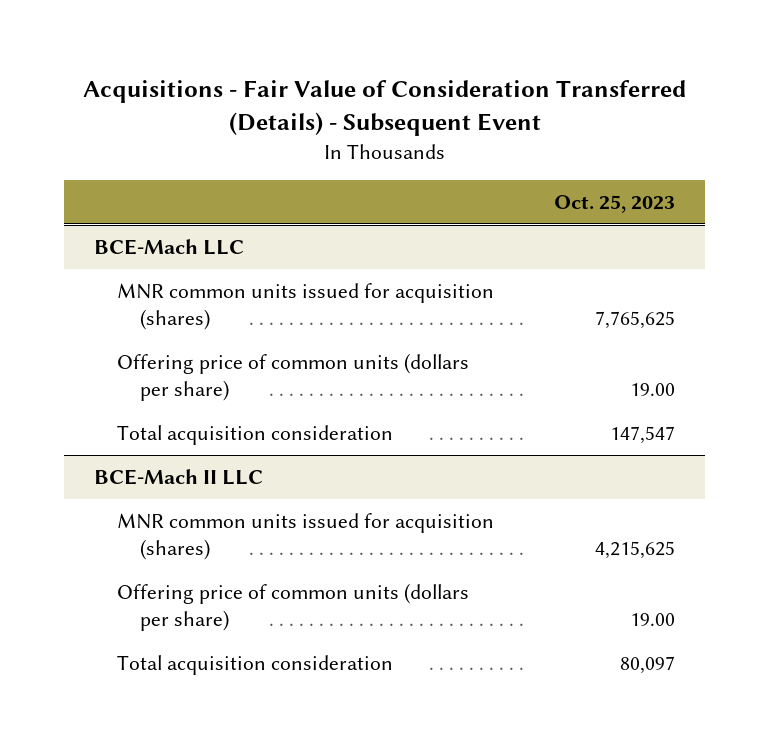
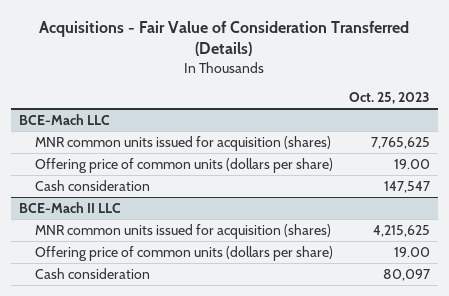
- Acquisitions - Fair Value of Consideration Transferred (Details) - Subsequent Event
+ Acquisitions - Fair Value of Consideration Transferred (Details)
@ BCE-Mach LLC
- Total acquisition consideration | 147,547
+ Cash consideration | 147,547
@ BCE-Mach II LLC
- Total acquisition consideration | 80,097
+ Cash consideration | 80,097

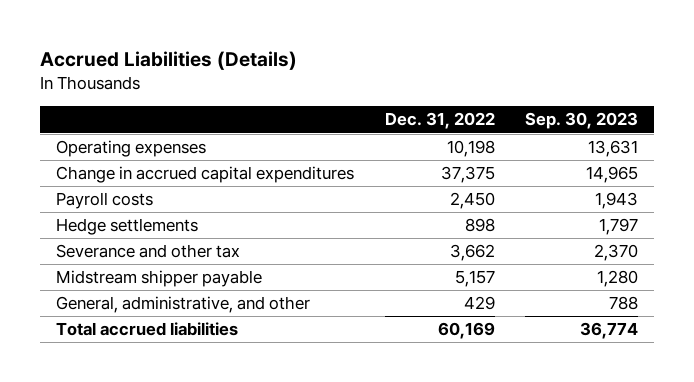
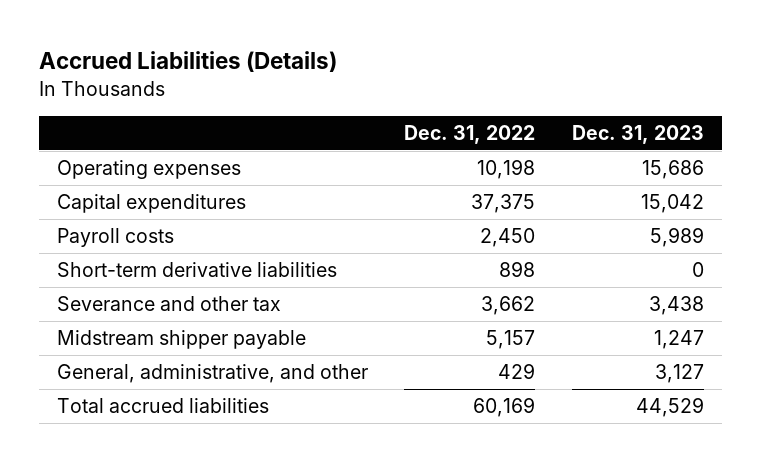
- | Dec. 31, 2022 | Sep. 30, 2023
+ | Dec. 31, 2022 | Dec. 31, 2023
- Change in accrued capital expenditures | 37,375 | 14,965
+ Capital expenditures | 37,375 | 15,042
- Hedge settlements | 898 | 1,797
+ Short-term derivative liabilities | 898 | 0

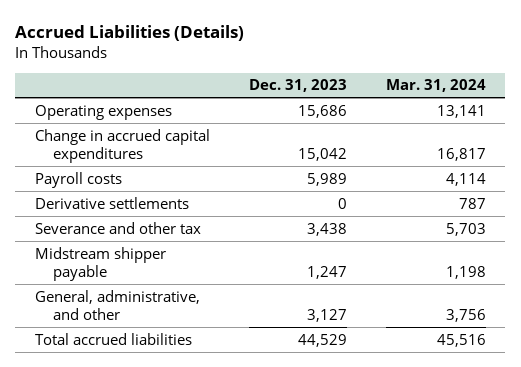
- | Dec. 31, 2022 | Dec. 31, 2023
+ | Dec. 31, 2023 | Mar. 31, 2024
- Capital expenditures | 37,375 | 15,042
+ Change in accrued capital expenditures | 15,042 | 16,817
- Short-term derivative liabilities | 898 | 0
+ Derivative settlements | 0 | 787

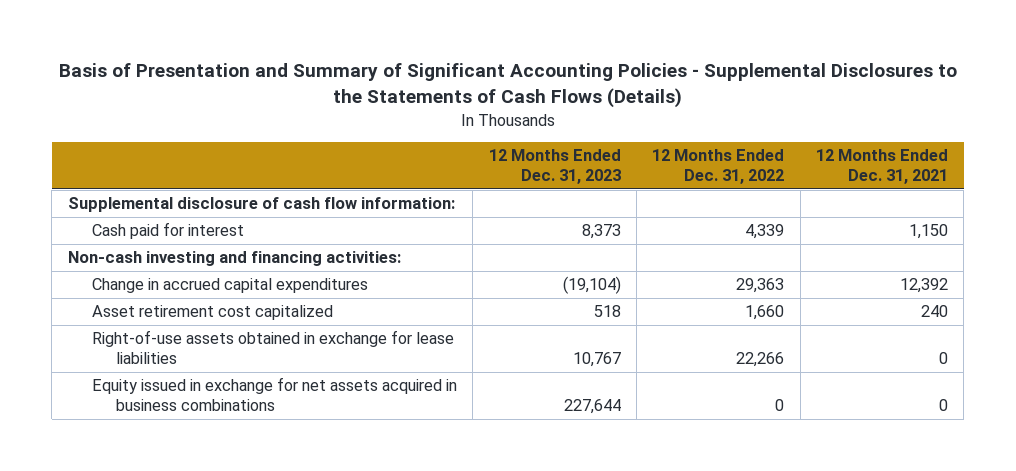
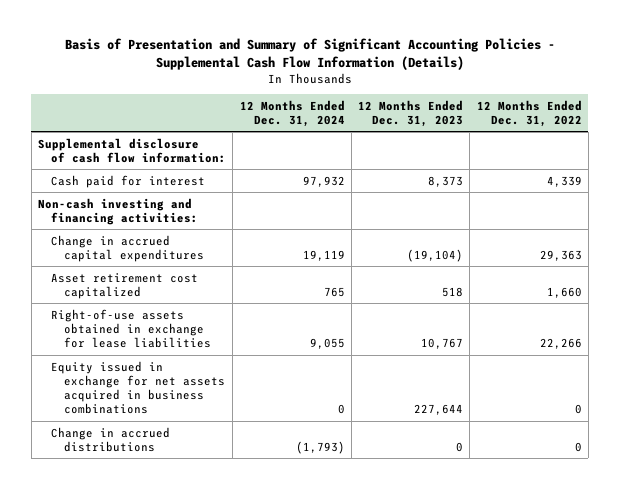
- Basis of Presentation and Summary of Significant Accounting Policies - Supplemental Disclosures to the Statements of Cash Flows (Details)
+ Basis of Presentation and Summary of Significant Accounting Policies - Supplemental Cash Flow Information (Details)
- | 12 Months Ended Dec. 31, 2023 | 12 Months Ended Dec. 31, 2022 | 12 Months Ended Dec. 31, 2021
+ | 12 Months Ended Dec. 31, 2024 | 12 Months Ended Dec. 31, 2023 | 12 Months Ended Dec. 31, 2022
+ Change in accrued distributions | (1,793) | 0 | 0

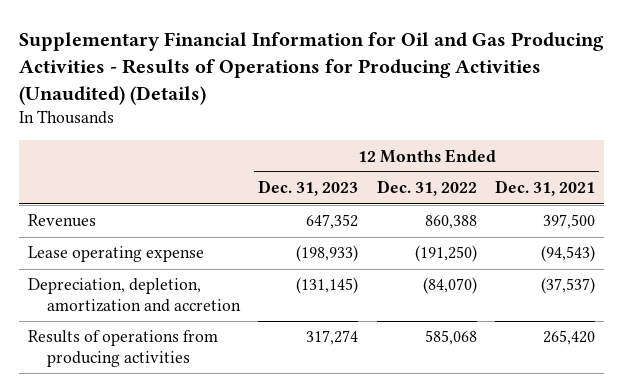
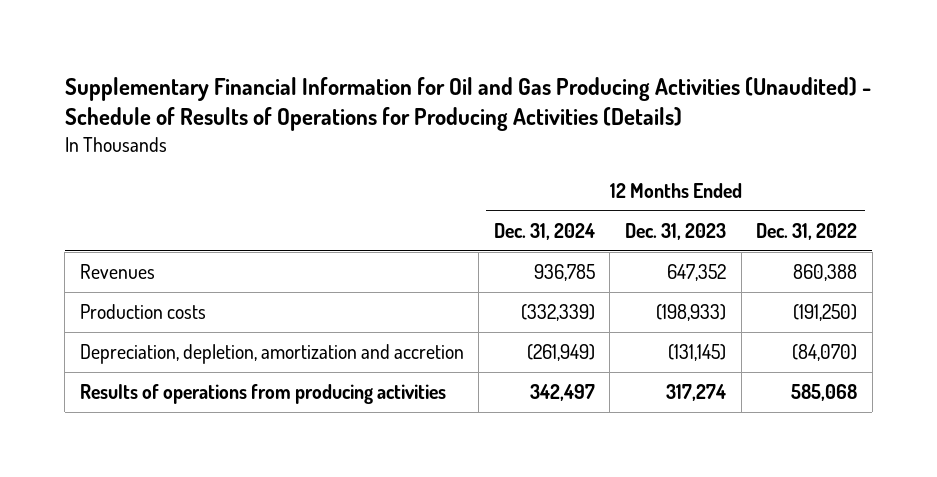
- Supplementary Financial Information for Oil and Gas Producing Activities - Results of Operations for Producing Activities (Unaudited) (Details)
+ Supplementary Financial Information for Oil and Gas Producing Activities (Unaudited) - Schedule of Results of Operations for Producing Activities (Details)
- | 12 Months Ended Dec. 31, 2023 | 12 Months Ended Dec. 31, 2022 | 12 Months Ended Dec. 31, 2021
+ | 12 Months Ended Dec. 31, 2024 | 12 Months Ended Dec. 31, 2023 | 12 Months Ended Dec. 31, 2022
- Lease operating expense | (198,933) | (191,250) | (94,543)
+ Production costs | (332,339) | (198,933) | (191,250)

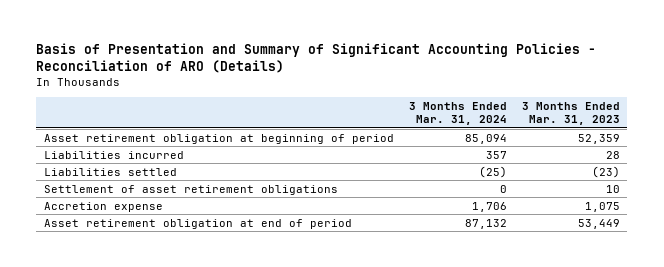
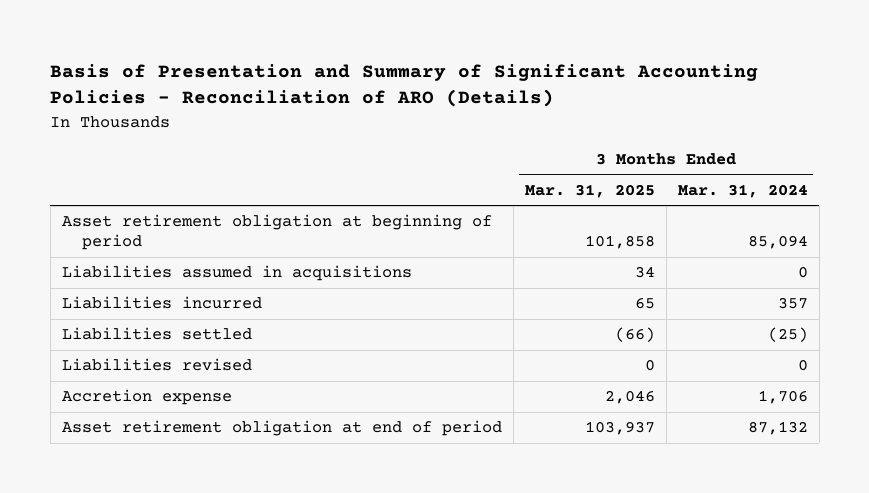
- | 3 Months Ended Mar. 31, 2024 | 3 Months Ended Mar. 31, 2023
+ | 3 Months Ended Mar. 31, 2025 | 3 Months Ended Mar. 31, 2024
+ Liabilities assumed in acquisitions | 34 | 0
- Settlement of asset retirement obligations | 0 | 10
+ Liabilities revised | 0 | 0

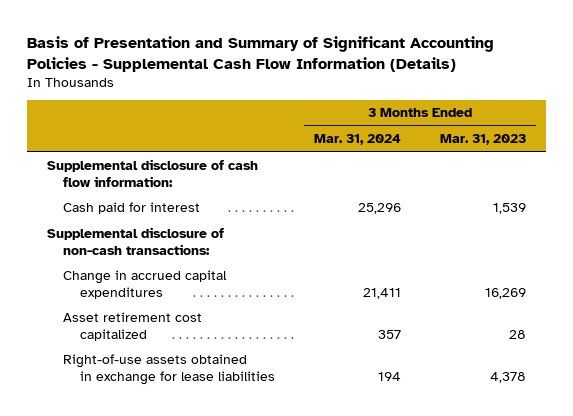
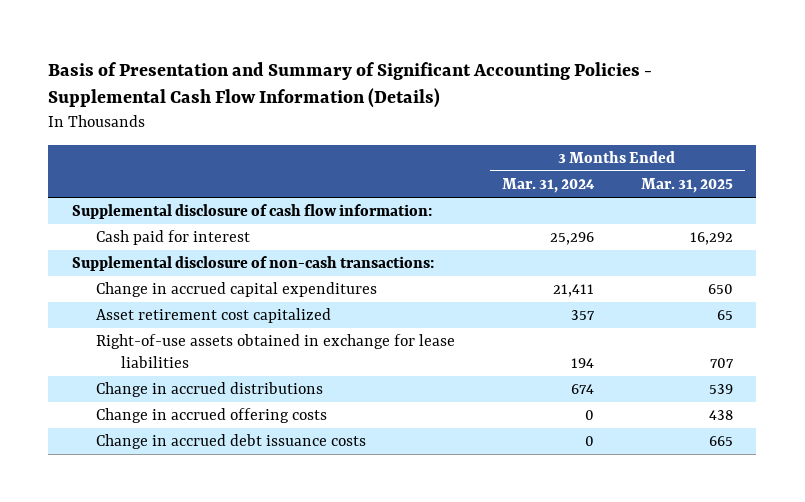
- | 3 Months Ended Mar. 31, 2024 | 3 Months Ended Mar. 31, 2023
+ | 3 Months Ended Mar. 31, 2024 | 3 Months Ended Mar. 31, 2025
+ Change in accrued distributions | 674 | 539
+ Change in accrued offering costs | 0 | 438
+ Change in accrued debt issuance costs | 0 | 665

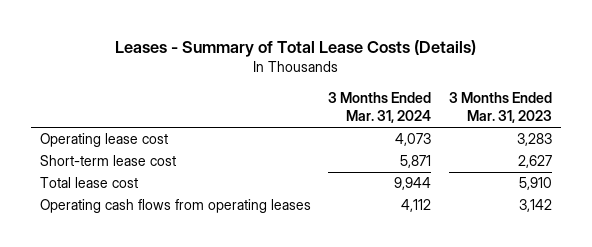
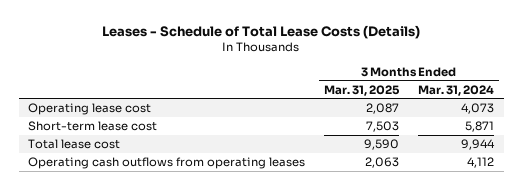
- Leases - Summary of Total Lease Costs (Details)
+ Leases - Schedule of Total Lease Costs (Details)
- | 3 Months Ended Mar. 31, 2024 | 3 Months Ended Mar. 31, 2023
+ | 3 Months Ended Mar. 31, 2025 | 3 Months Ended Mar. 31, 2024
- Operating cash flows from operating leases | 4,112 | 3,142
+ Operating cash outflows from operating leases | 2,063 | 4,112

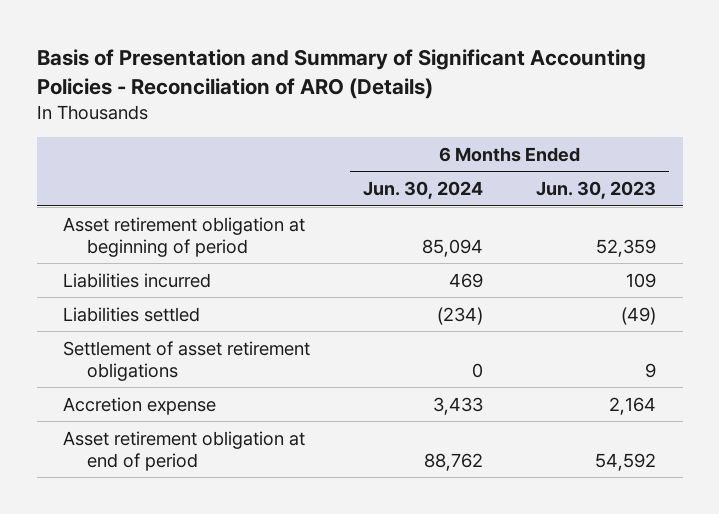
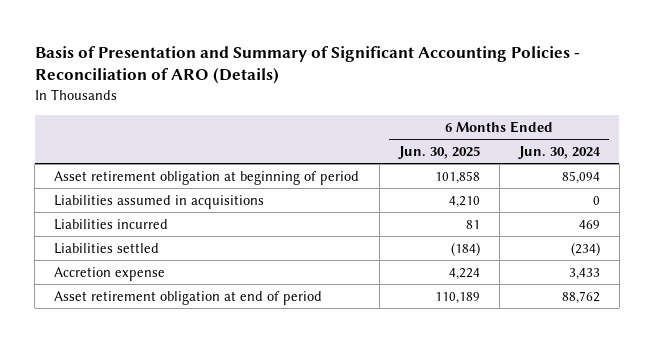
- | 6 Months Ended Jun. 30, 2024 | 6 Months Ended Jun. 30, 2023
+ | 6 Months Ended Jun. 30, 2025 | 6 Months Ended Jun. 30, 2024
+ Liabilities assumed in acquisitions | 4,210 | 0
- Settlement of asset retirement obligations | 0 | 9

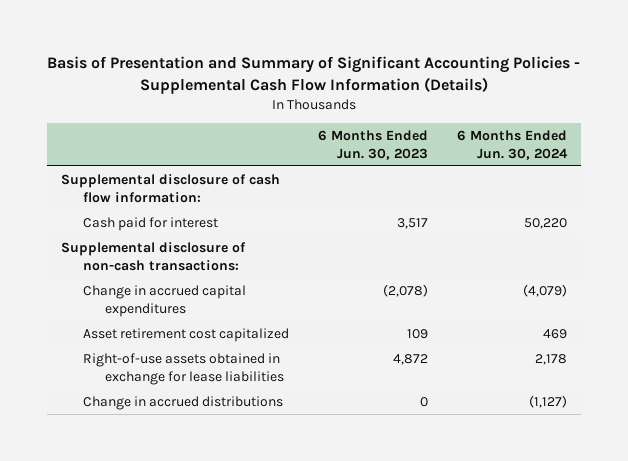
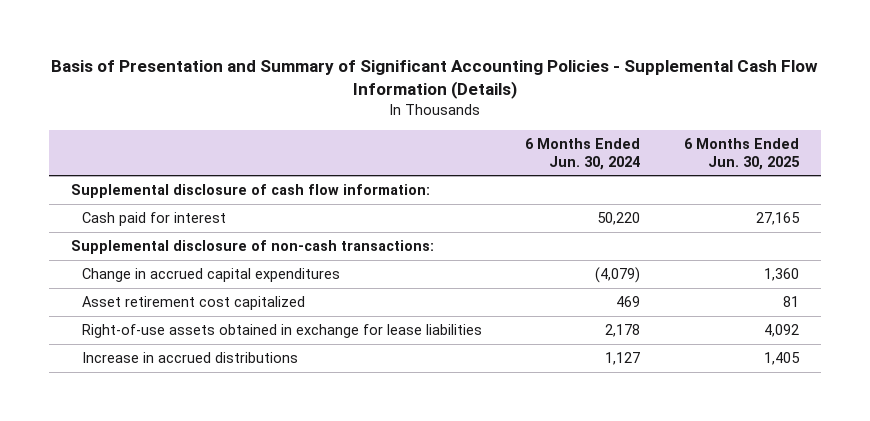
- | 6 Months Ended Jun. 30, 2023 | 6 Months Ended Jun. 30, 2024
+ | 6 Months Ended Jun. 30, 2024 | 6 Months Ended Jun. 30, 2025
- Change in accrued distributions | 0 | (1,127)
+ Increase in accrued distributions | 1,127 | 1,405

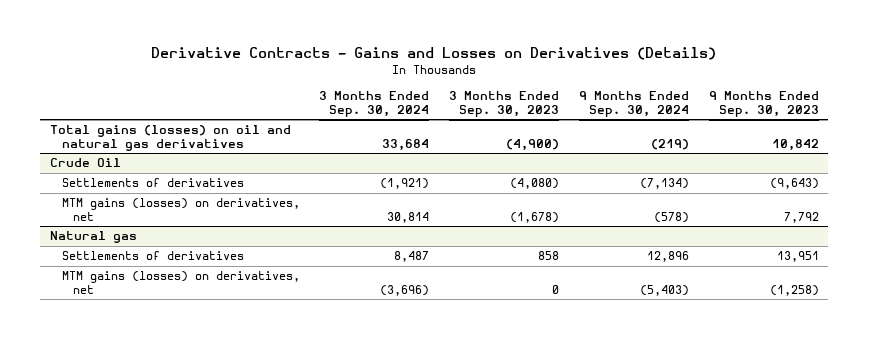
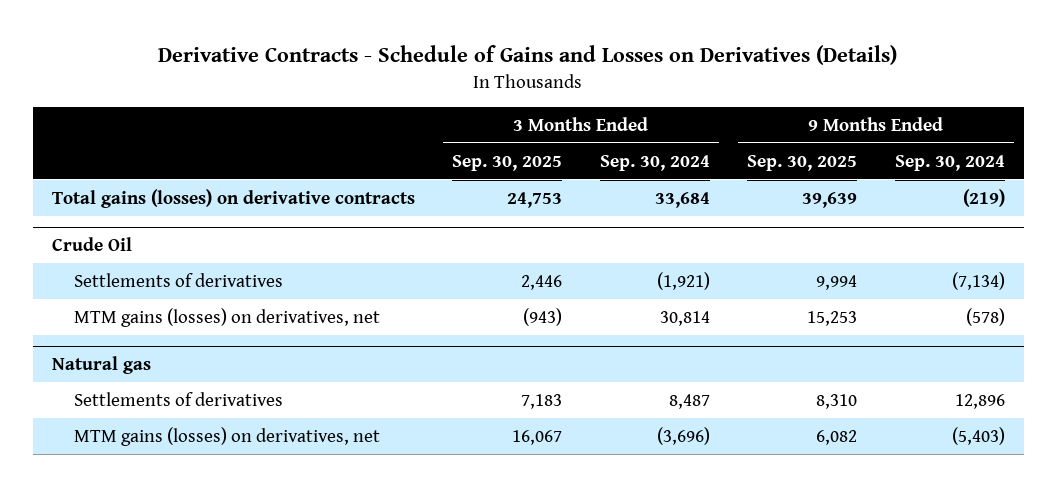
- Derivative Contracts - Gains and Losses on Derivatives (Details)
+ Derivative Contracts - Schedule of Gains and Losses on Derivatives (Details)
- | 3 Months Ended Sep. 30, 2024 | 3 Months Ended Sep. 30, 2023 | 9 Months Ended Sep. 30, 2024 | 9 Months Ended Sep. 30, 2023
+ | 3 Months Ended Sep. 30, 2025 | 3 Months Ended Sep. 30, 2024 | 9 Months Ended Sep. 30, 2025 | 9 Months Ended Sep. 30, 2024
- Total gains (losses) on oil and natural gas derivatives | 33,684 | (4,900) | (219) | 10,842
+ Total gains (losses) on derivative contracts | 24,753 | 33,684 | 39,639 | (219)

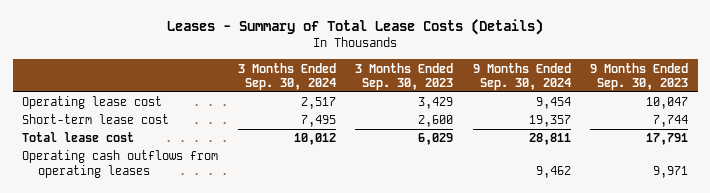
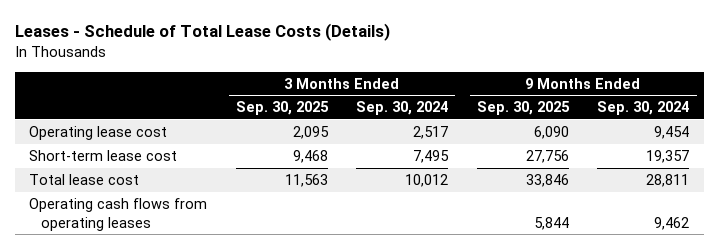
- Leases - Summary of Total Lease Costs (Details)
+ Leases - Schedule of Total Lease Costs (Details)
- | 3 Months Ended Sep. 30, 2024 | 3 Months Ended Sep. 30, 2023 | 9 Months Ended Sep. 30, 2024 | 9 Months Ended Sep. 30, 2023
+ | 3 Months Ended Sep. 30, 2025 | 3 Months Ended Sep. 30, 2024 | 9 Months Ended Sep. 30, 2025 | 9 Months Ended Sep. 30, 2024
- Operating cash outflows from operating leases | | | 9,462 | 9,971
+ Operating cash flows from operating leases | | | 5,844 | 9,462

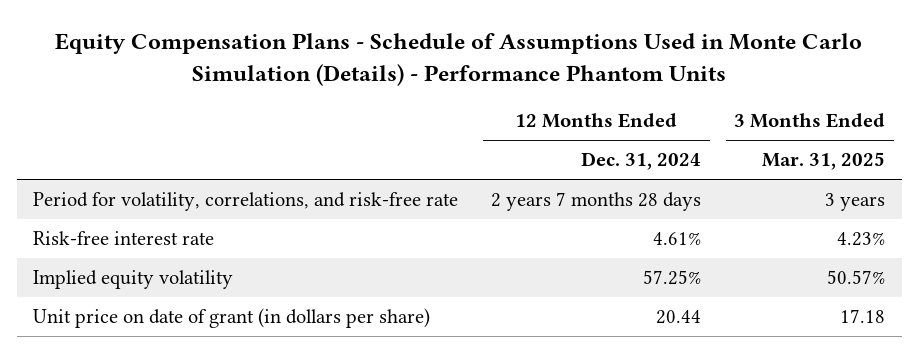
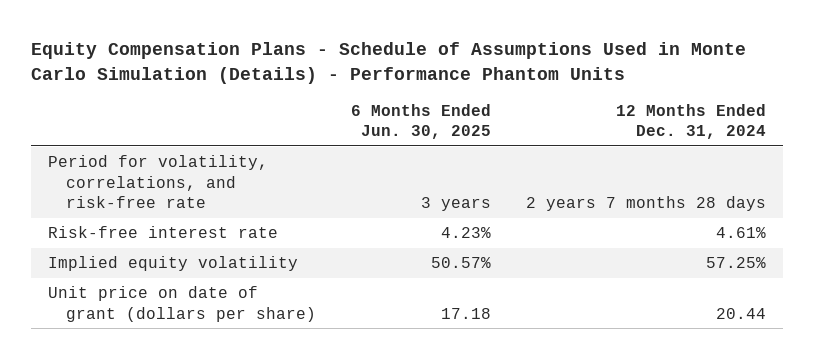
- | 12 Months Ended Dec. 31, 2024 | 3 Months Ended Mar. 31, 2025
+ | 6 Months Ended Jun. 30, 2025 | 12 Months Ended Dec. 31, 2024
- Unit price on date of grant (in dollars per share) | 20.44 | 17.18
+ Unit price on date of grant (dollars per share) | 17.18 | 20.44

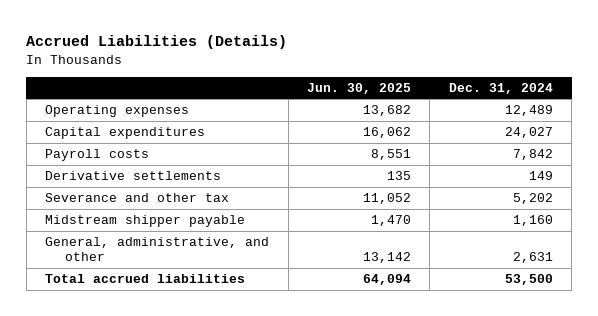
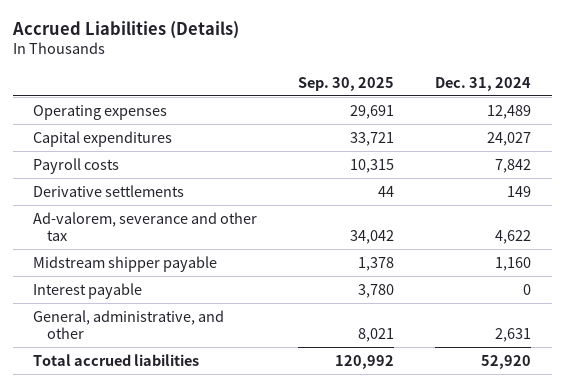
- | Jun. 30, 2025 | Dec. 31, 2024
+ | Sep. 30, 2025 | Dec. 31, 2024
- Severance and other tax | 11,052 | 5,202
+ Ad-valorem, severance and other tax | 34,042 | 4,622
+ Interest payable | 3,780 | 0
- Total accrued liabilities | 64,094 | 53,500
+ Total accrued liabilities | 120,992 | 52,920

